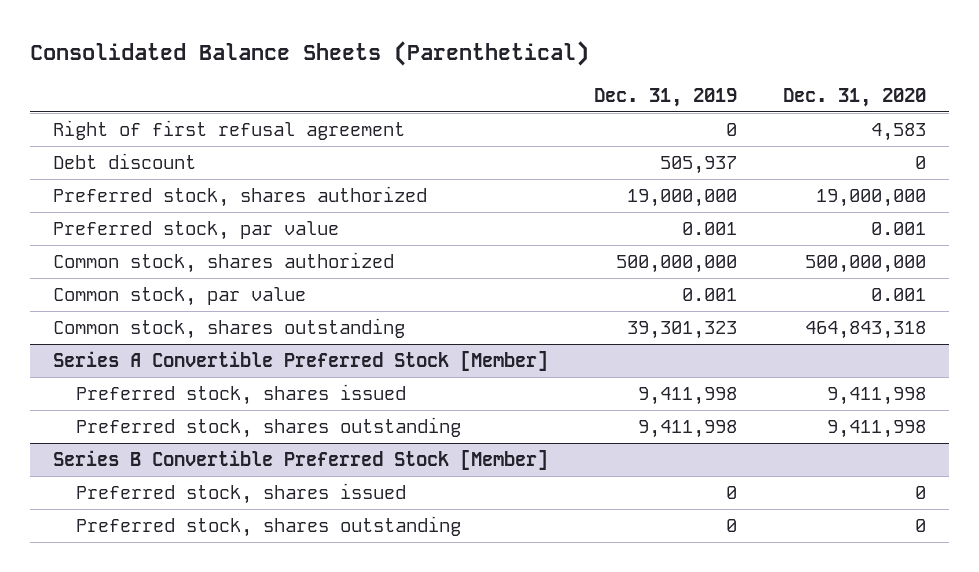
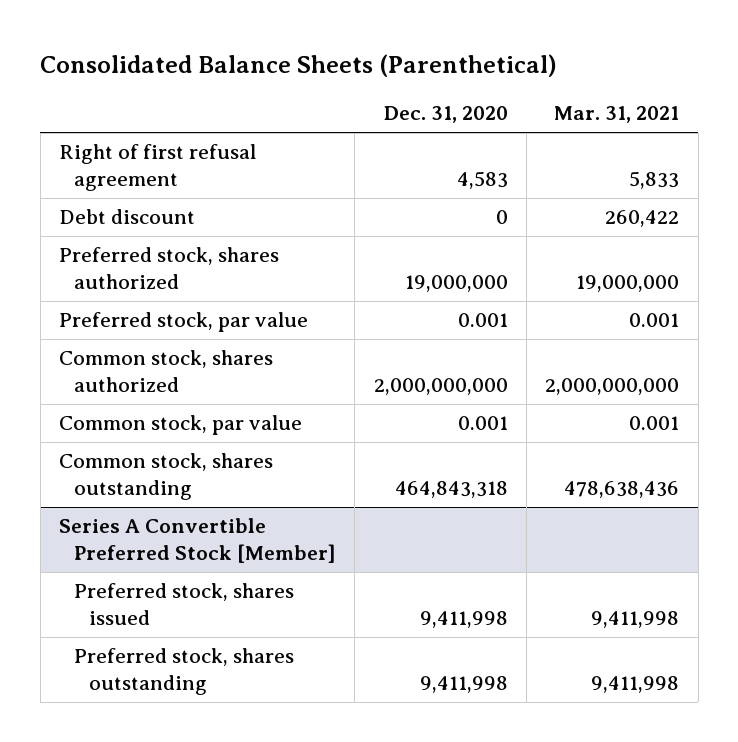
- | Dec. 31, 2019 | Dec. 31, 2020
+ | Dec. 31, 2020 | Mar. 31, 2021
- Common stock, shares authorized | 500,000,000 | 500,000,000
+ Common stock, shares authorized | 2,000,000,000 | 2,000,000,000
- Series B Convertible Preferred Stock [Member]
- Preferred stock, shares issued | 0 | 0
- Preferred stock, shares outstanding | 0 | 0

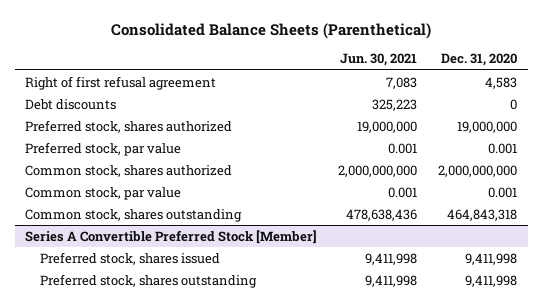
- | Dec. 31, 2020 | Mar. 31, 2021
+ | Jun. 30, 2021 | Dec. 31, 2020
- Debt discount | 0 | 260,422
+ Debt discounts | 325,223 | 0

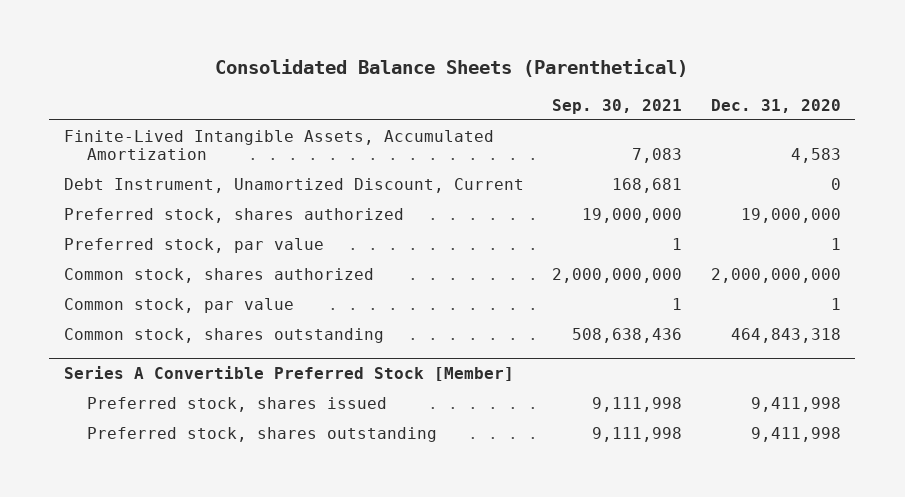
- | Jun. 30, 2021 | Dec. 31, 2020
+ | Sep. 30, 2021 | Dec. 31, 2020
- Right of first refusal agreement | 7,083 | 4,583
- Debt discounts | 325,223 | 0
+ Finite-Lived Intangible Assets, Accumulated Amortization | 7,083 | 4,583
+ Debt Instrument, Unamortized Discount, Current | 168,681 | 0
- Preferred stock, par value | 0.001 | 0.001
+ Preferred stock, par value | 1 | 1
- Common stock, par value | 0.001 | 0.001
+ Common stock, par value | 1 | 1

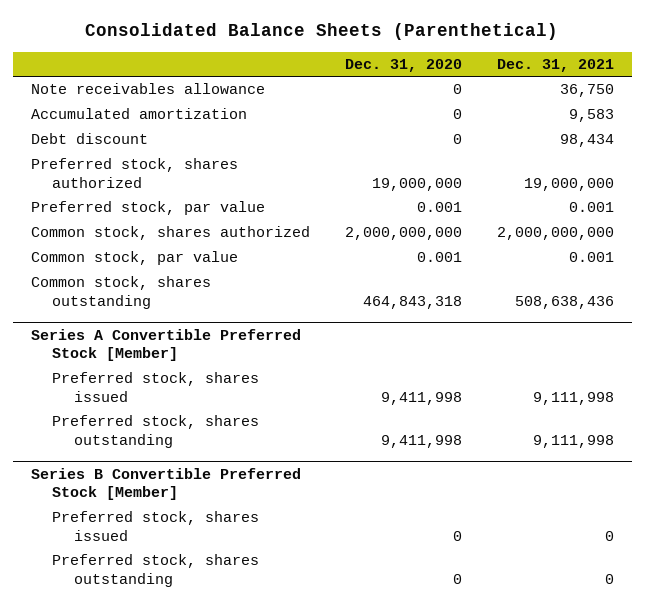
- | Sep. 30, 2021 | Dec. 31, 2020
+ | Dec. 31, 2020 | Dec. 31, 2021
- Finite-Lived Intangible Assets, Accumulated Amortization | 7,083 | 4,583
- Debt Instrument, Unamortized Discount, Current | 168,681 | 0
+ Note receivables allowance | 0 | 36,750
+ Accumulated amortization | 0 | 9,583
+ Debt discount | 0 | 98,434
- Preferred stock, par value | 1 | 1
+ Preferred stock, par value | 0.001 | 0.001
- Common stock, par value | 1 | 1
+ Common stock, par value | 0.001 | 0.001
+ Series B Convertible Preferred Stock [Member]
+ Preferred stock, shares issued | 0 | 0
+ Preferred stock, shares outstanding | 0 | 0

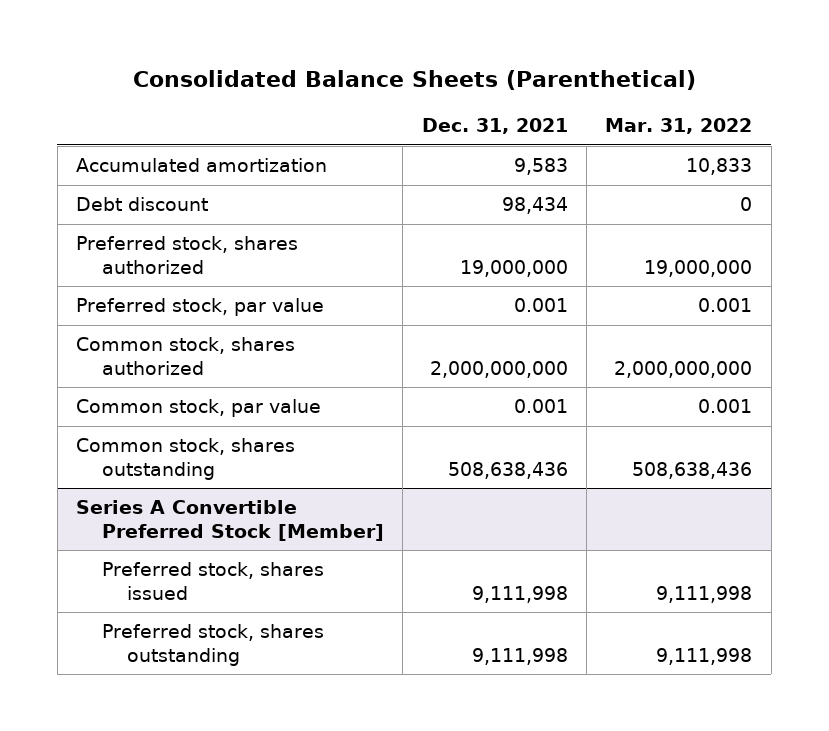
- | Dec. 31, 2020 | Dec. 31, 2021
+ | Dec. 31, 2021 | Mar. 31, 2022
- Note receivables allowance | 0 | 36,750
- Series B Convertible Preferred Stock [Member]
- Preferred stock, shares issued | 0 | 0
- Preferred stock, shares outstanding | 0 | 0

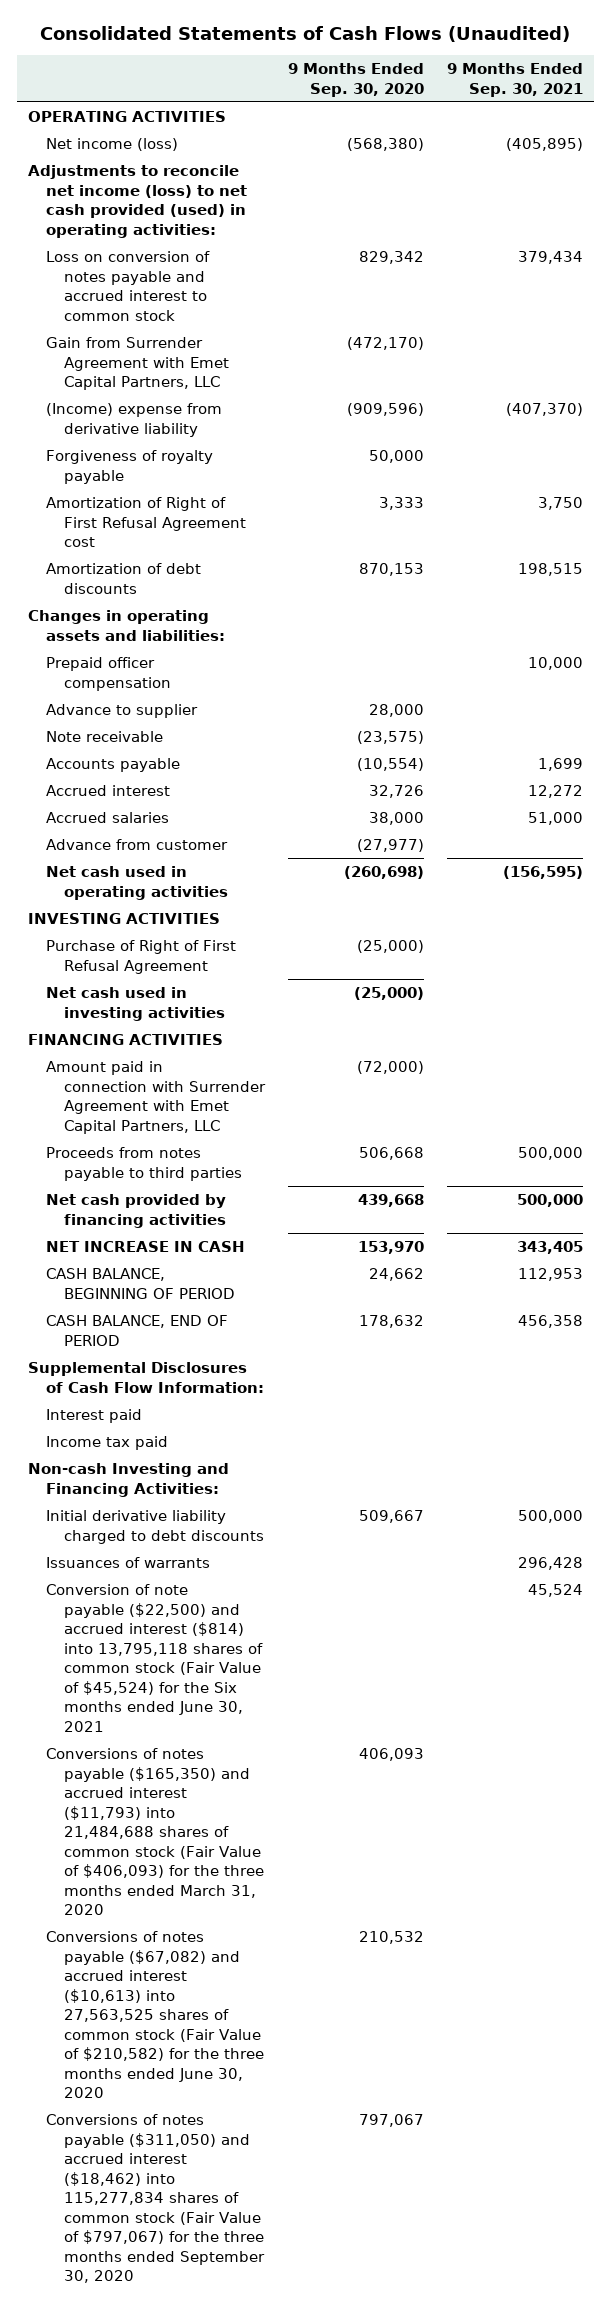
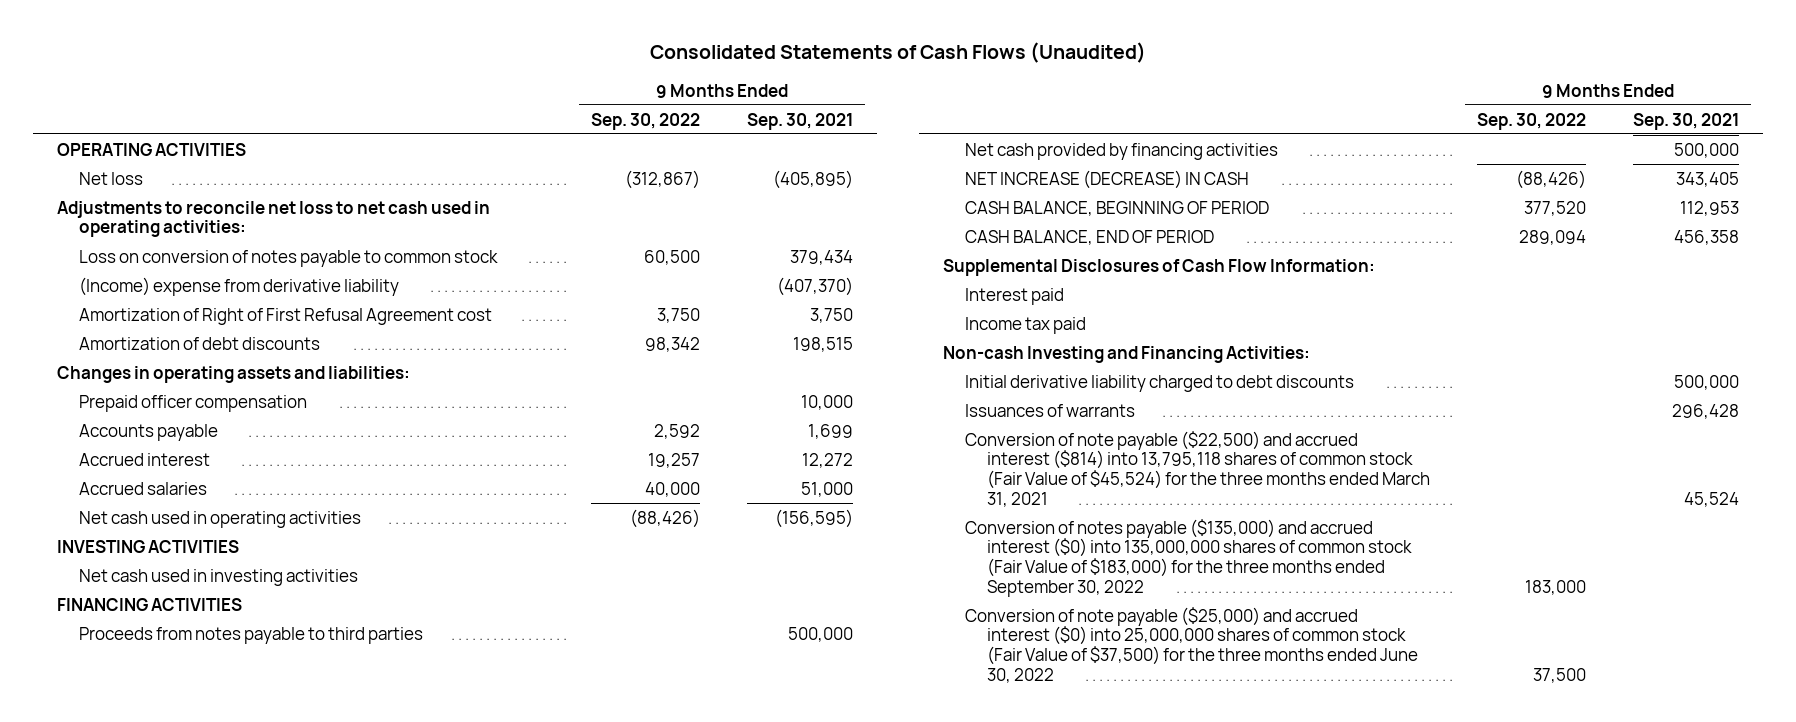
- | 9 Months Ended Sep. 30, 2020 | 9 Months Ended Sep. 30, 2021
+ | 9 Months Ended Sep. 30, 2022 | 9 Months Ended Sep. 30, 2021
- Net income (loss) | (568,380) | (405,895)
- Adjustments to reconcile net income (loss) to net cash provided (used) in operating activities:
- Loss on conversion of notes payable and accrued interest to common stock | 829,342 | 379,434
- Gain from Surrender Agreement with Emet Capital Partners, LLC | (472,170) |
+ Net loss | (312,867) | (405,895)
+ Adjustments to reconcile net loss to net cash used in operating activities:
+ Loss on conversion of notes payable to common stock | 60,500 | 379,434
- Forgiveness of royalty payable | 50,000 |
- Advance to supplier | 28,000 |
- Note receivable | (23,575) |
- Advance from customer | (27,977) |
- Purchase of Right of First Refusal Agreement | (25,000) |
- Amount paid in connection with Surrender Agreement with Emet Capital Partners, LLC | (72,000) |
- NET INCREASE IN CASH | 153,970 | 343,405
+ NET INCREASE (DECREASE) IN CASH | (88,426) | 343,405
- Conversion of note payable ($22,500) and accrued interest ($814) into 13,795,118 shares of common stock (Fair Value of $45,524) for the Six months ended June 30, 2021 | | 45,524
- Conversions of notes payable ($165,350) and accrued interest ($11,793) into 21,484,688 shares of common stock (Fair Value of $406,093) for the three months ended March 31, 2020 | 406,093 |
- Conversions of notes payable ($67,082) and accrued interest ($10,613) into 27,563,525 shares of common stock (Fair Value of $210,582) for the three months ended June 30, 2020 | 210,532 |
- Conversions of notes payable ($311,050) and accrued interest ($18,462) into 115,277,834 shares of common stock (Fair Value of $797,067) for the three months ended September 30, 2020 | 797,067 |
+ Conversion of note payable ($22,500) and accrued interest ($814) into 13,795,118 shares of common stock (Fair Value of $45,524) for the three months ended March 31, 2021 | | 45,524
+ Conversion of notes payable ($135,000) and accrued interest ($0) into 135,000,000 shares of common stock (Fair Value of $183,000) for the three months ended September 30, 2022 | 183,000 |
+ Conversion of note payable ($25,000) and accrued interest ($0) into 25,000,000 shares of common stock (Fair Value of $37,500) for the three months ended June 30, 2022 | 37,500 |

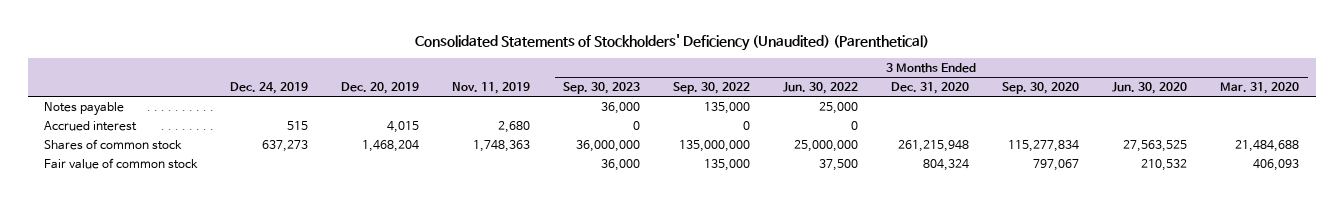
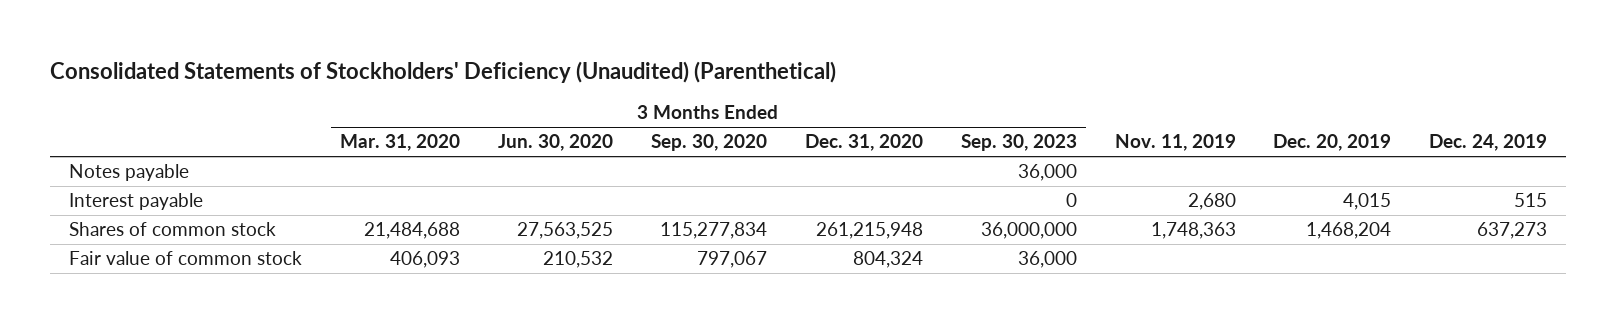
- | Dec. 24, 2019 | Dec. 20, 2019 | Nov. 11, 2019 | 3 Months Ended Sep. 30, 2023 | 3 Months Ended Sep. 30, 2022 | 3 Months Ended Jun. 30, 2022 | 3 Months Ended Dec. 31, 2020 | 3 Months Ended Sep. 30, 2020 | 3 Months Ended Jun. 30, 2020 | 3 Months Ended Mar. 31, 2020
+ | 3 Months Ended Mar. 31, 2020 | 3 Months Ended Jun. 30, 2020 | 3 Months Ended Sep. 30, 2020 | 3 Months Ended Dec. 31, 2020 | 3 Months Ended Sep. 30, 2023 | Nov. 11, 2019 | Dec. 20, 2019 | Dec. 24, 2019
- Accrued interest | 515 | 4,015 | 2,680 | 0 | 0 | 0 | | | |
+ Interest payable | | | | | 0 | 2,680 | 4,015 | 515

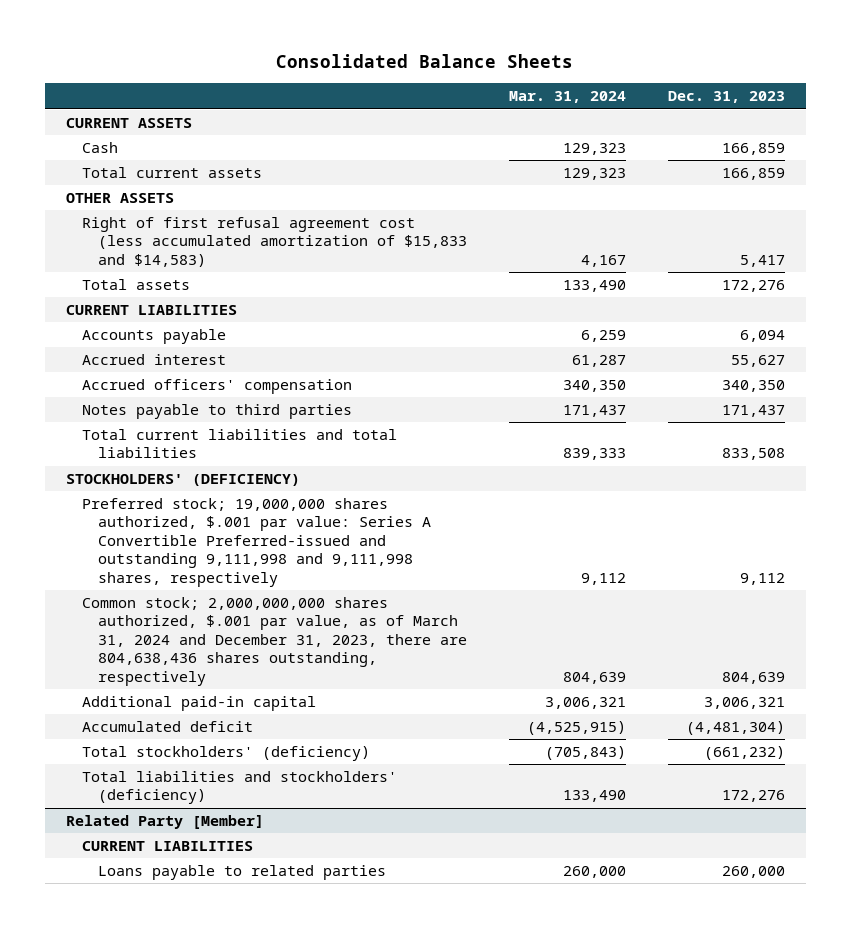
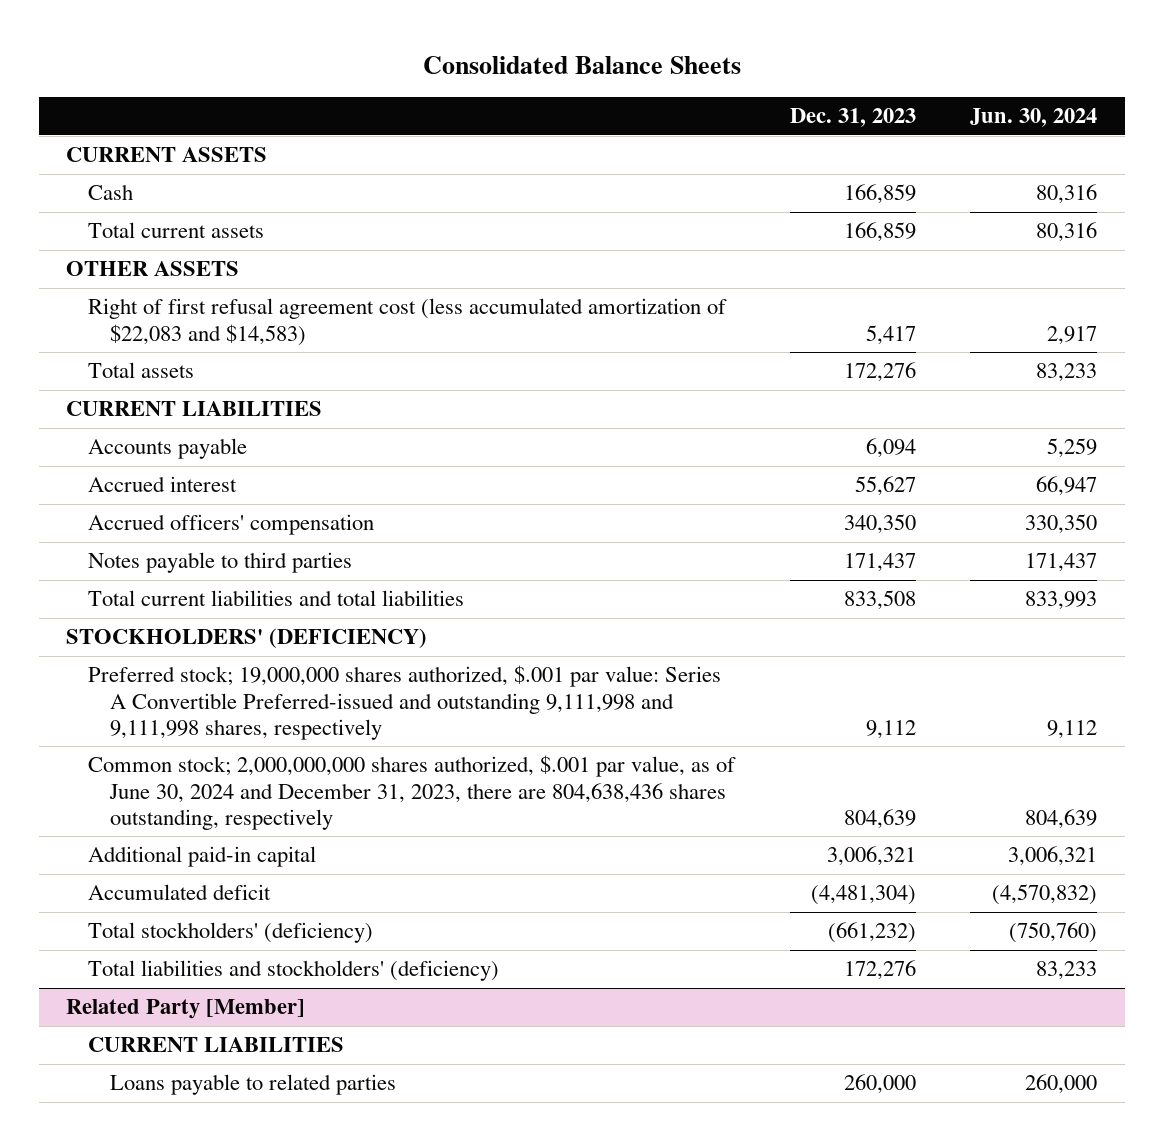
- | Mar. 31, 2024 | Dec. 31, 2023
+ | Dec. 31, 2023 | Jun. 30, 2024
- Right of first refusal agreement cost (less accumulated amortization of $15,833 and $14,583) | 4,167 | 5,417
+ Right of first refusal agreement cost (less accumulated amortization of $22,083 and $14,583) | 5,417 | 2,917
- Common stock; 2,000,000,000 shares authorized, $.001 par value, as of March 31, 2024 and December 31, 2023, there are 804,638,436 shares outstanding, respectively | 804,639 | 804,639
+ Common stock; 2,000,000,000 shares authorized, $.001 par value, as of June 30, 2024 and December 31, 2023, there are 804,638,436 shares outstanding, respectively | 804,639 | 804,639

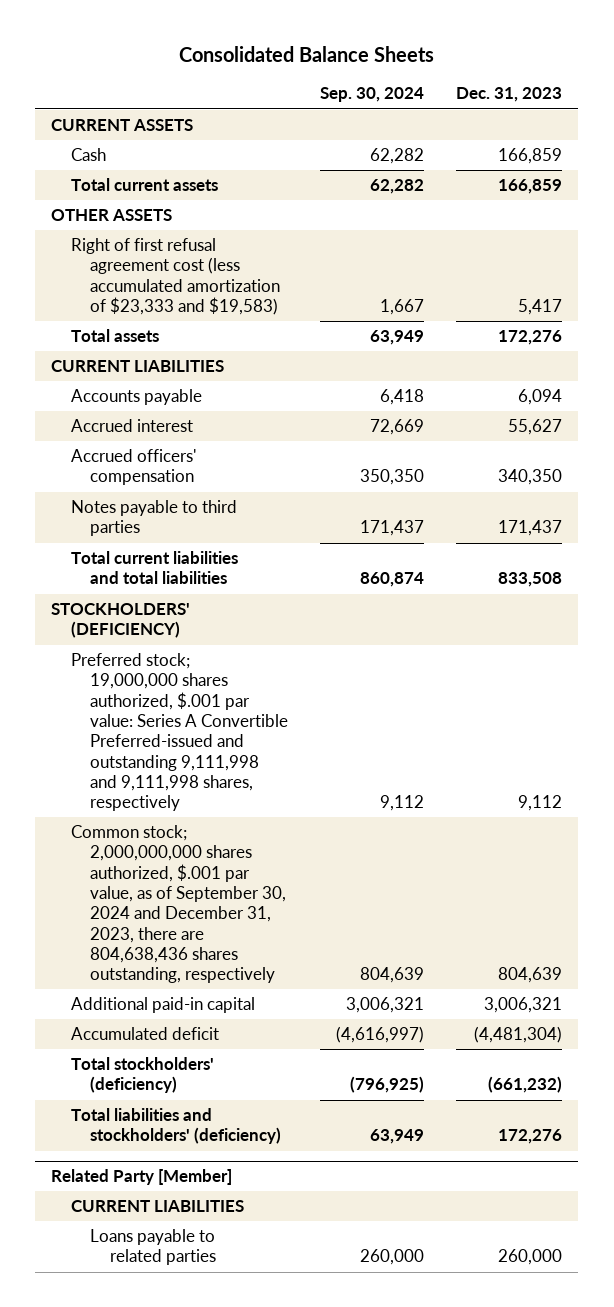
- | Dec. 31, 2023 | Jun. 30, 2024
+ | Sep. 30, 2024 | Dec. 31, 2023
- Right of first refusal agreement cost (less accumulated amortization of $22,083 and $14,583) | 5,417 | 2,917
+ Right of first refusal agreement cost (less accumulated amortization of $23,333 and $19,583) | 1,667 | 5,417
- Common stock; 2,000,000,000 shares authorized, $.001 par value, as of June 30, 2024 and December 31, 2023, there are 804,638,436 shares outstanding, respectively | 804,639 | 804,639
+ Common stock; 2,000,000,000 shares authorized, $.001 par value, as of September 30, 2024 and December 31, 2023, there are 804,638,436 shares outstanding, respectively | 804,639 | 804,639

